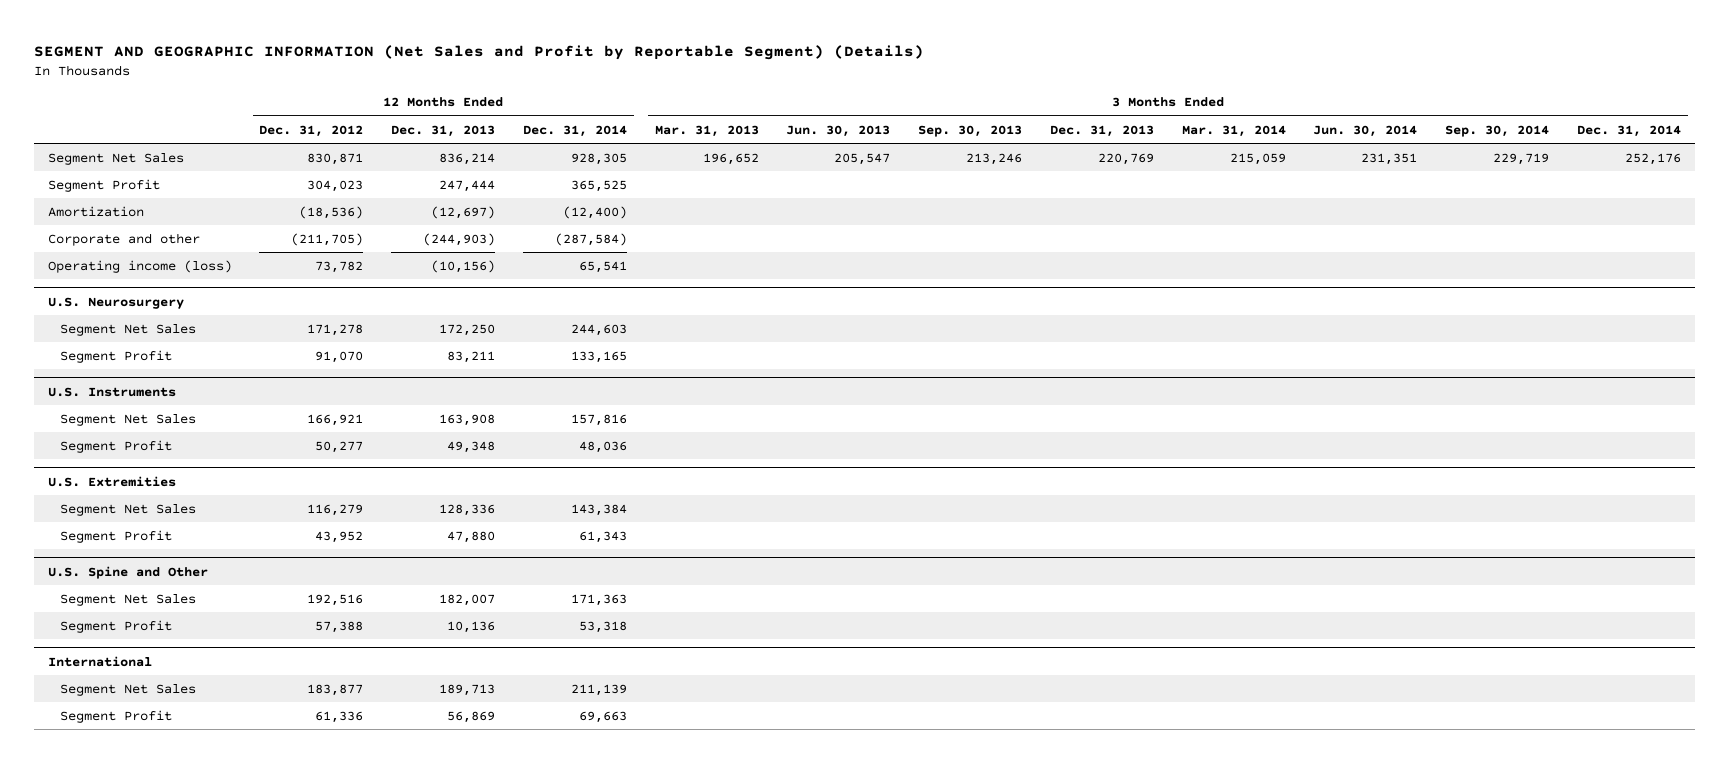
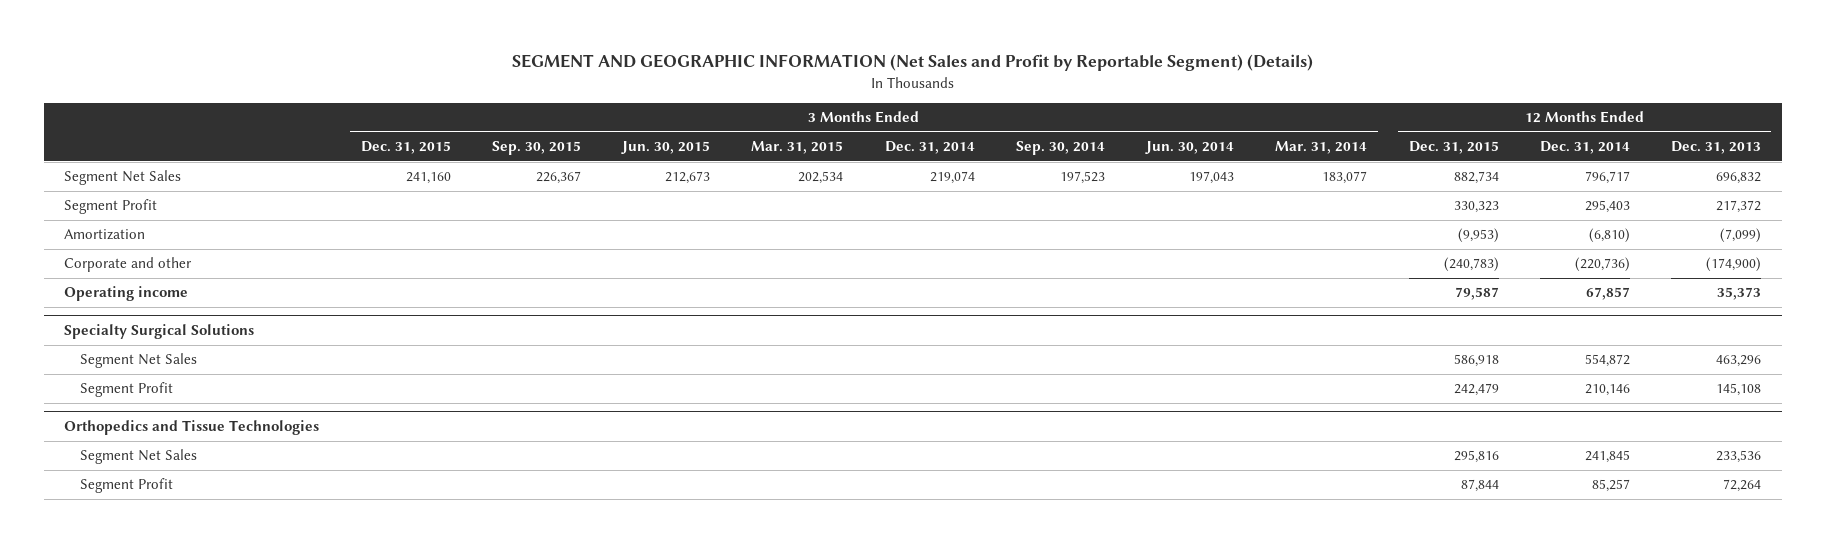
- | 12 Months Ended Dec. 31, 2012 | 12 Months Ended Dec. 31, 2013 | 12 Months Ended Dec. 31, 2014 | 3 Months Ended Mar. 31, 2013 | 3 Months Ended Jun. 30, 2013 | 3 Months Ended Sep. 30, 2013 | 3 Months Ended Dec. 31, 2013 | 3 Months Ended Mar. 31, 2014 | 3 Months Ended Jun. 30, 2014 | 3 Months Ended Sep. 30, 2014 | 3 Months Ended Dec. 31, 2014
+ | 3 Months Ended Dec. 31, 2015 | 3 Months Ended Sep. 30, 2015 | 3 Months Ended Jun. 30, 2015 | 3 Months Ended Mar. 31, 2015 | 3 Months Ended Dec. 31, 2014 | 3 Months Ended Sep. 30, 2014 | 3 Months Ended Jun. 30, 2014 | 3 Months Ended Mar. 31, 2014 | 12 Months Ended Dec. 31, 2015 | 12 Months Ended Dec. 31, 2014 | 12 Months Ended Dec. 31, 2013
- Segment Net Sales | 830,871 | 836,214 | 928,305 | 196,652 | 205,547 | 213,246 | 220,769 | 215,059 | 231,351 | 229,719 | 252,176
- Segment Profit | 304,023 | 247,444 | 365,525 | | | | | | | |
- Amortization | (18,536) | (12,697) | (12,400) | | | | | | | |
- Corporate and other | (211,705) | (244,903) | (287,584) | | | | | | | |
- Operating income (loss) | 73,782 | (10,156) | 65,541 | | | | | | | |
- U.S. Neurosurgery
- Segment Net Sales | 171,278 | 172,250 | 244,603 | | | | | | | |
- Segment Profit | 91,070 | 83,211 | 133,165 | | | | | | | |
- U.S. Instruments
- Segment Net Sales | 166,921 | 163,908 | 157,816 | | | | | | | |
- Segment Profit | 50,277 | 49,348 | 48,036 | | | | | | | |
- U.S. Extremities
- Segment Net Sales | 116,279 | 128,336 | 143,384 | | | | | | | |
- Segment Profit | 43,952 | 47,880 | 61,343 | | | | | | | |
- U.S. Spine and Other
- Segment Net Sales | 192,516 | 182,007 | 171,363 | | | | | | | |
- Segment Profit | 57,388 | 10,136 | 53,318 | | | | | | | |
- International
- Segment Net Sales | 183,877 | 189,713 | 211,139 | | | | | | | |
- Segment Profit | 61,336 | 56,869 | 69,663 | | | | | | | |
+ Segment Net Sales | 241,160 | 226,367 | 212,673 | 202,534 | 219,074 | 197,523 | 197,043 | 183,077 | 882,734 | 796,717 | 696,832
+ Segment Profit | | | | | | | | | 330,323 | 295,403 | 217,372
+ Amortization | | | | | | | | | (9,953) | (6,810) | (7,099)
+ Corporate and other | | | | | | | | | (240,783) | (220,736) | (174,900)
+ Operating income | | | | | | | | | 79,587 | 67,857 | 35,373
+ Specialty Surgical Solutions
+ Segment Net Sales | | | | | | | | | 586,918 | 554,872 | 463,296
+ Segment Profit | | | | | | | | | 242,479 | 210,146 | 145,108
+ Orthopedics and Tissue Technologies
+ Segment Net Sales | | | | | | | | | 295,816 | 241,845 | 233,536
+ Segment Profit | | | | | | | | | 87,844 | 85,257 | 72,264

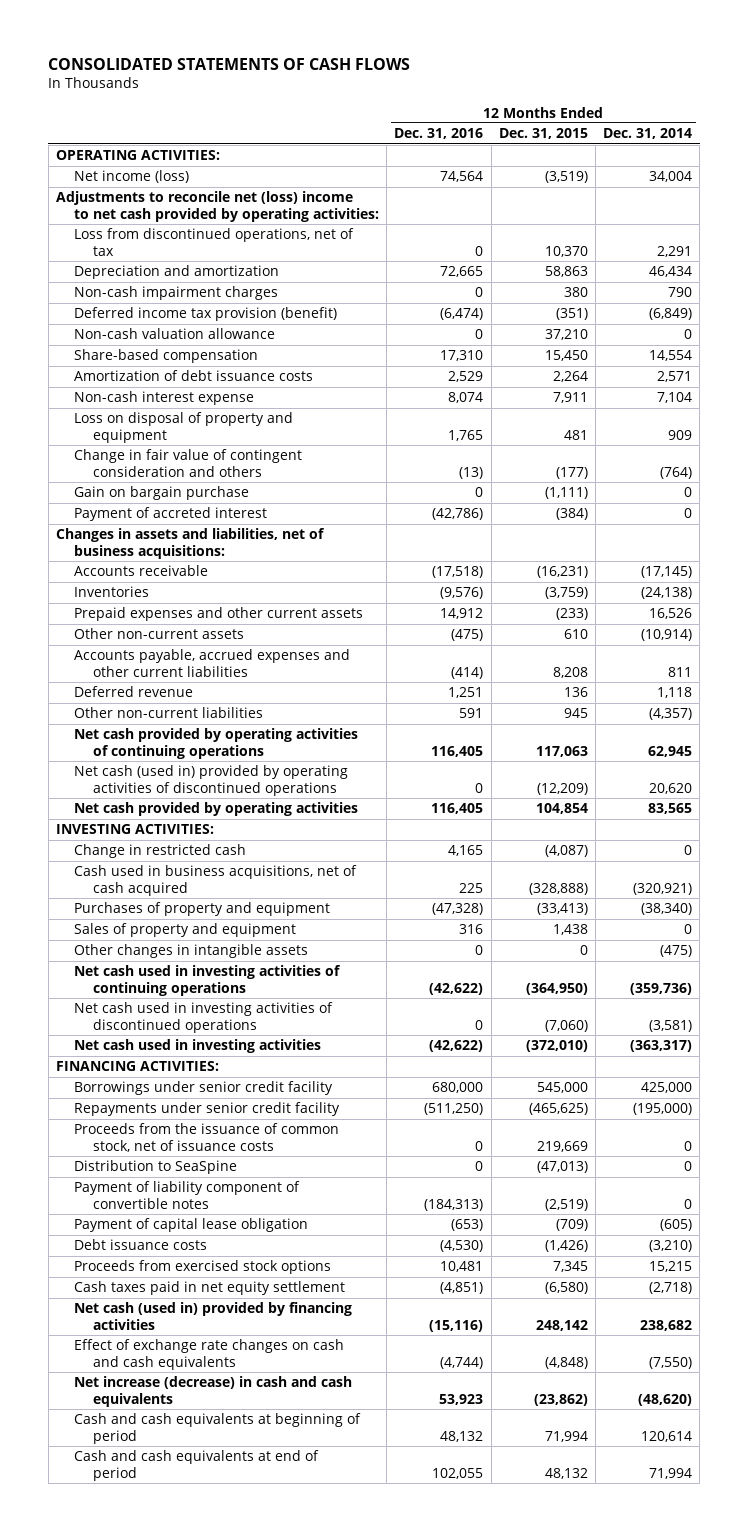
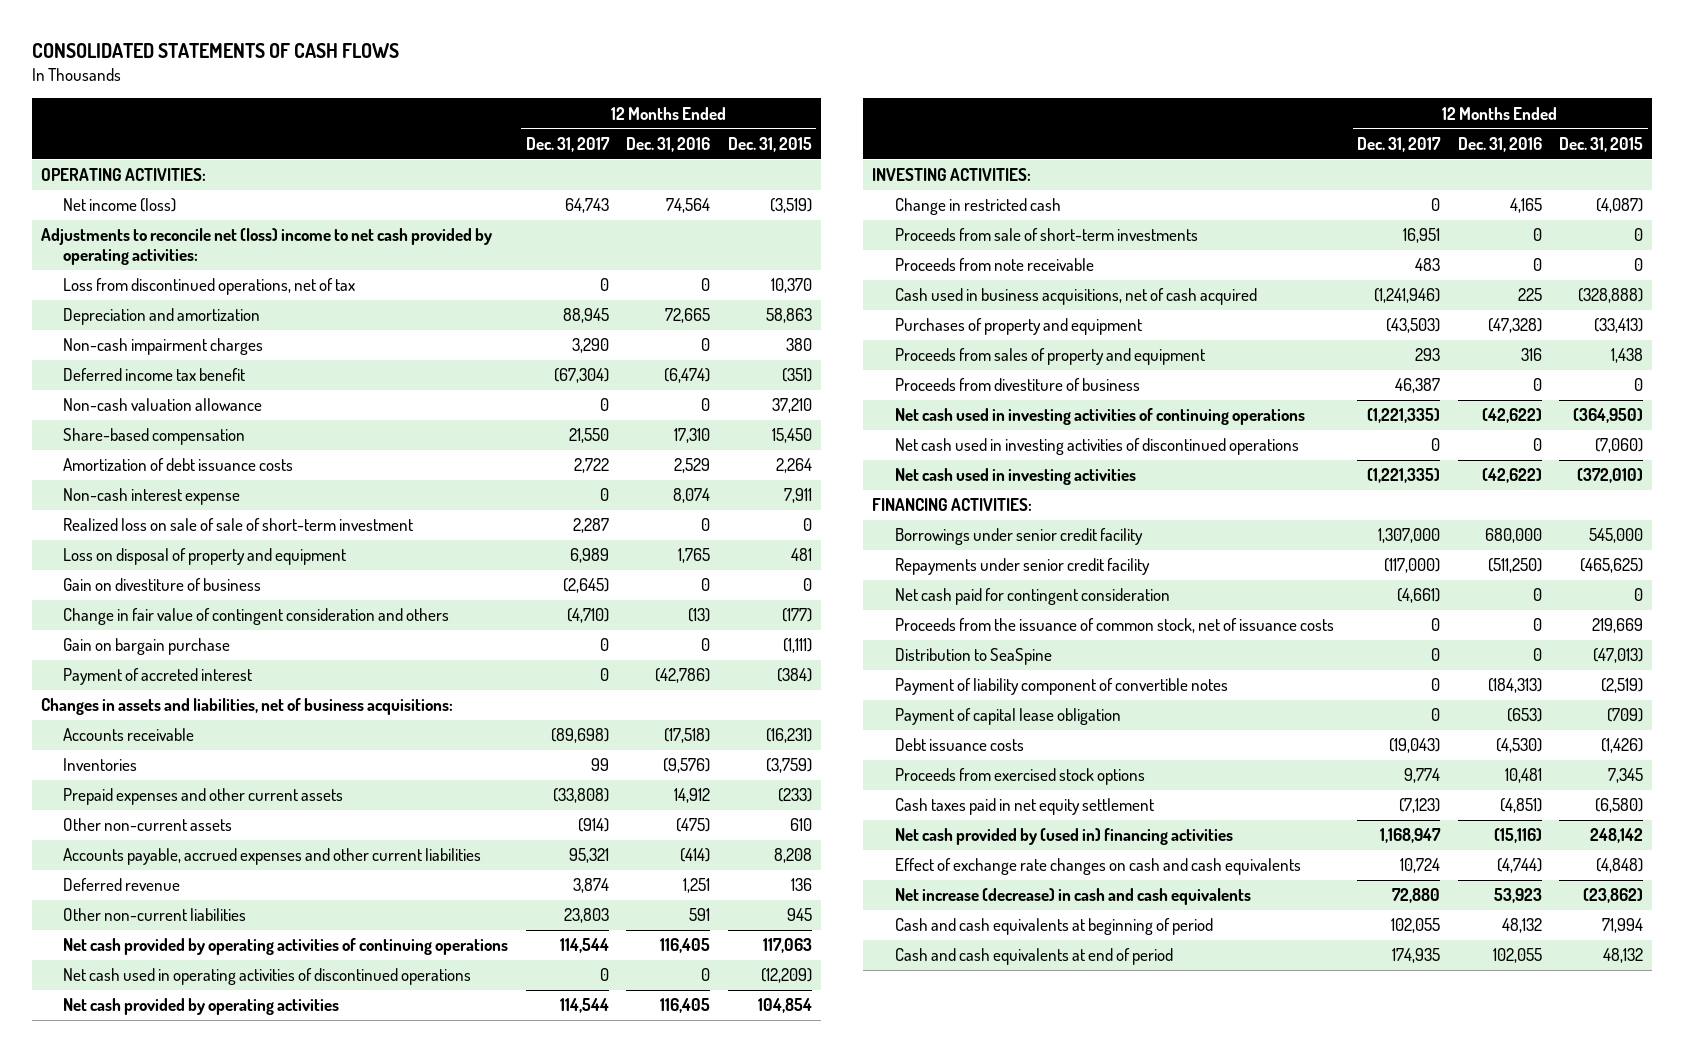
- | 12 Months Ended Dec. 31, 2016 | 12 Months Ended Dec. 31, 2015 | 12 Months Ended Dec. 31, 2014
+ | 12 Months Ended Dec. 31, 2017 | 12 Months Ended Dec. 31, 2016 | 12 Months Ended Dec. 31, 2015
- Deferred income tax provision (benefit) | (6,474) | (351) | (6,849)
+ Deferred income tax benefit | (67,304) | (6,474) | (351)
+ Realized loss on sale of sale of short-term investment | 2,287 | 0 | 0
+ Gain on divestiture of business | (2,645) | 0 | 0
- Net cash (used in) provided by operating activities of discontinued operations | 0 | (12,209) | 20,620
+ Net cash used in operating activities of discontinued operations | 0 | 0 | (12,209)
+ Proceeds from sale of short-term investments | 16,951 | 0 | 0
+ Proceeds from note receivable | 483 | 0 | 0
- Sales of property and equipment | 316 | 1,438 | 0
- Other changes in intangible assets | 0 | 0 | (475)
+ Proceeds from sales of property and equipment | 293 | 316 | 1,438
+ Proceeds from divestiture of business | 46,387 | 0 | 0
+ Net cash paid for contingent consideration | (4,661) | 0 | 0
- Net cash (used in) provided by financing activities | (15,116) | 248,142 | 238,682
+ Net cash provided by (used in) financing activities | 1,168,947 | (15,116) | 248,142

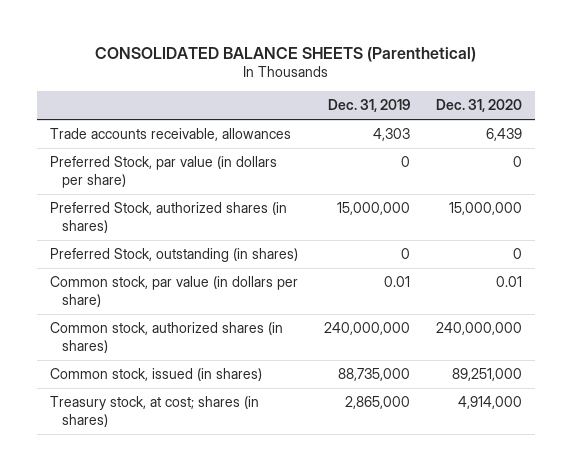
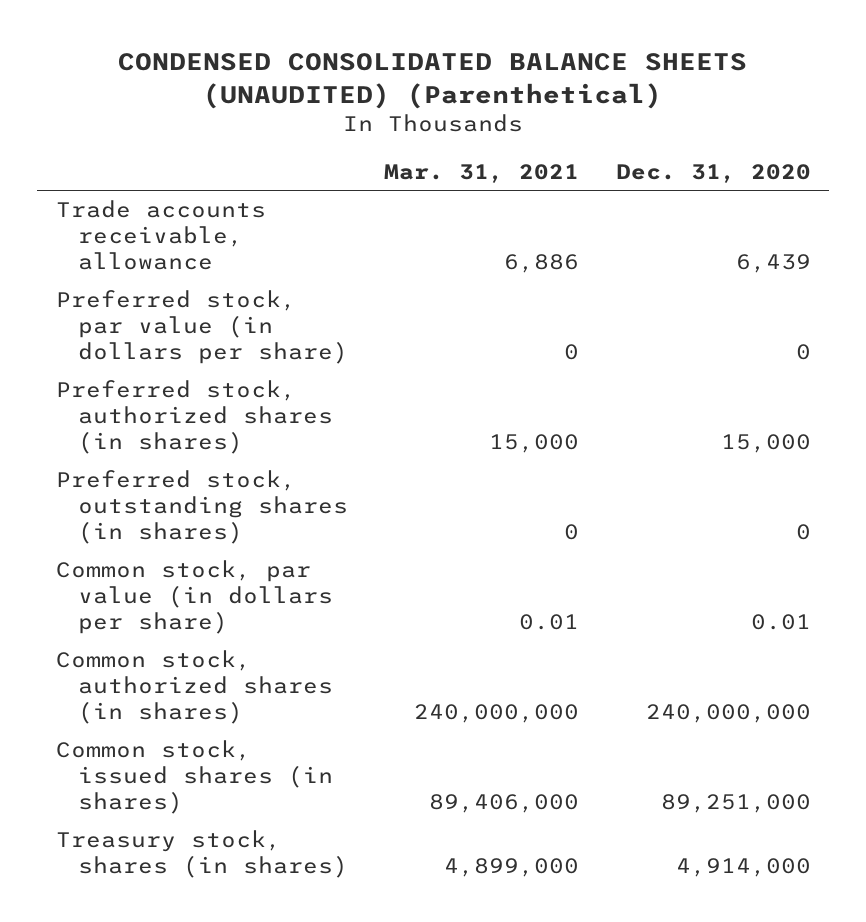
- CONSOLIDATED BALANCE SHEETS (Parenthetical)
+ CONDENSED CONSOLIDATED BALANCE SHEETS (UNAUDITED) (Parenthetical)
- | Dec. 31, 2019 | Dec. 31, 2020
+ | Mar. 31, 2021 | Dec. 31, 2020
- Trade accounts receivable, allowances | 4,303 | 6,439
- Preferred Stock, par value (in dollars per share) | 0 | 0
- Preferred Stock, authorized shares (in shares) | 15,000,000 | 15,000,000
- Preferred Stock, outstanding (in shares) | 0 | 0
+ Trade accounts receivable, allowance | 6,886 | 6,439
+ Preferred stock, par value (in dollars per share) | 0 | 0
+ Preferred stock, authorized shares (in shares) | 15,000 | 15,000
+ Preferred stock, outstanding shares (in shares) | 0 | 0
- Common stock, issued (in shares) | 88,735,000 | 89,251,000
- Treasury stock, at cost; shares (in shares) | 2,865,000 | 4,914,000
+ Common stock, issued shares (in shares) | 89,406,000 | 89,251,000
+ Treasury stock, shares (in shares) | 4,899,000 | 4,914,000

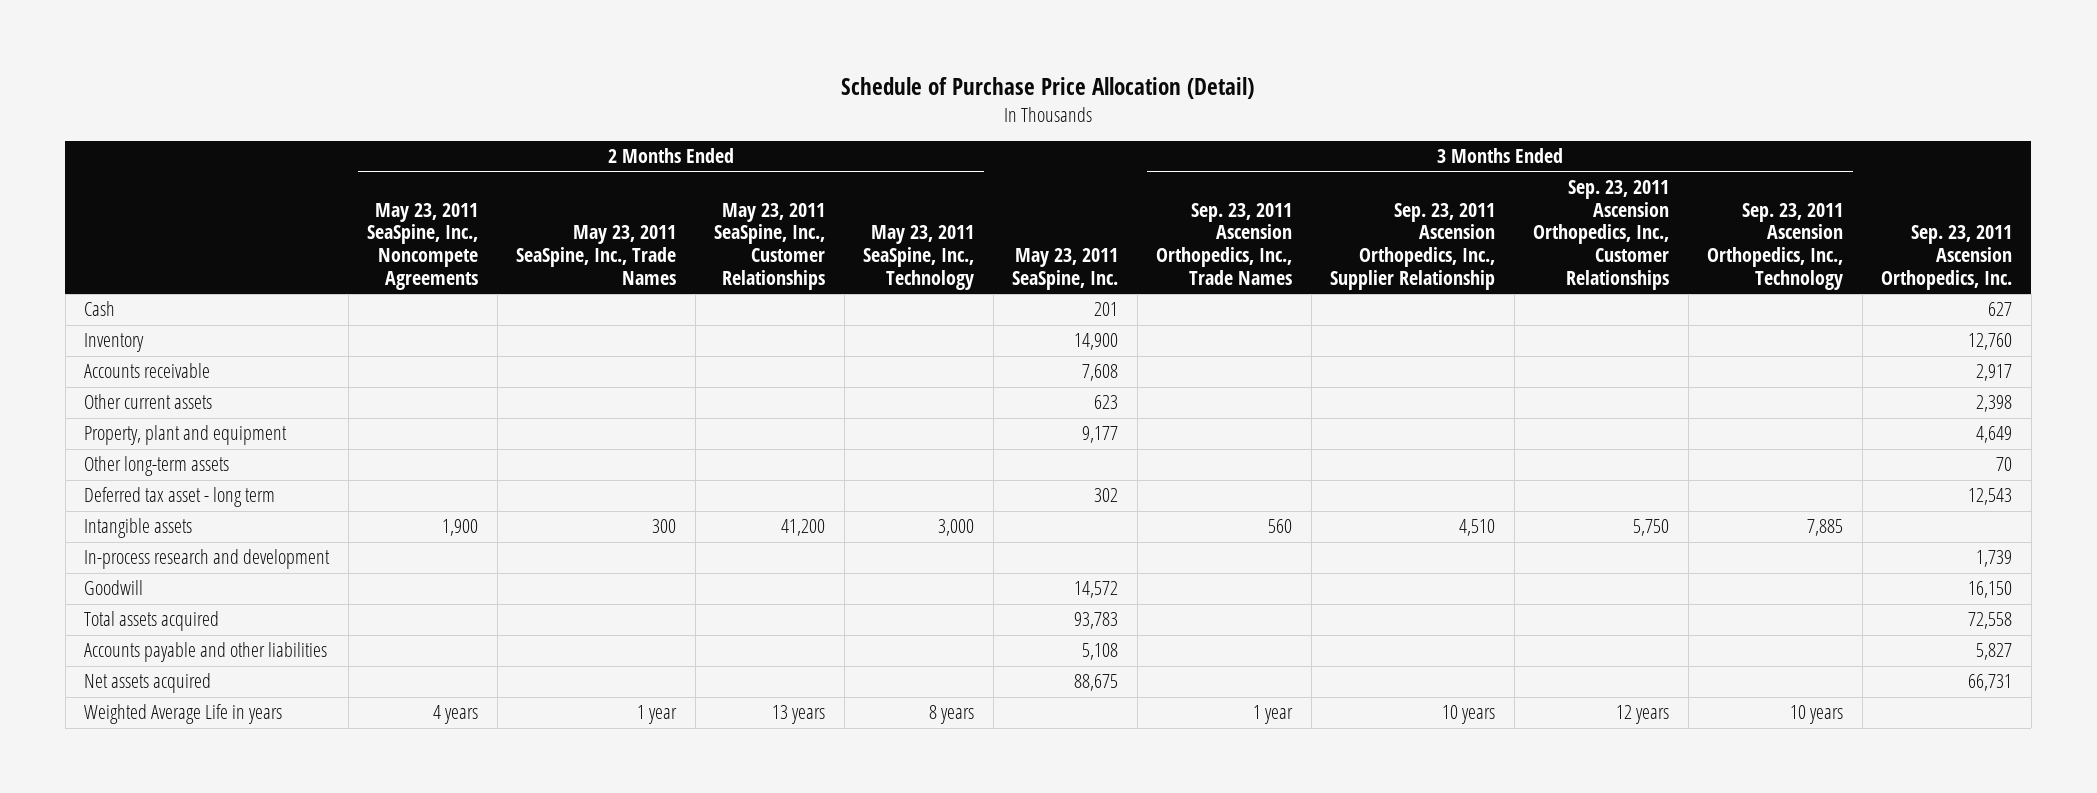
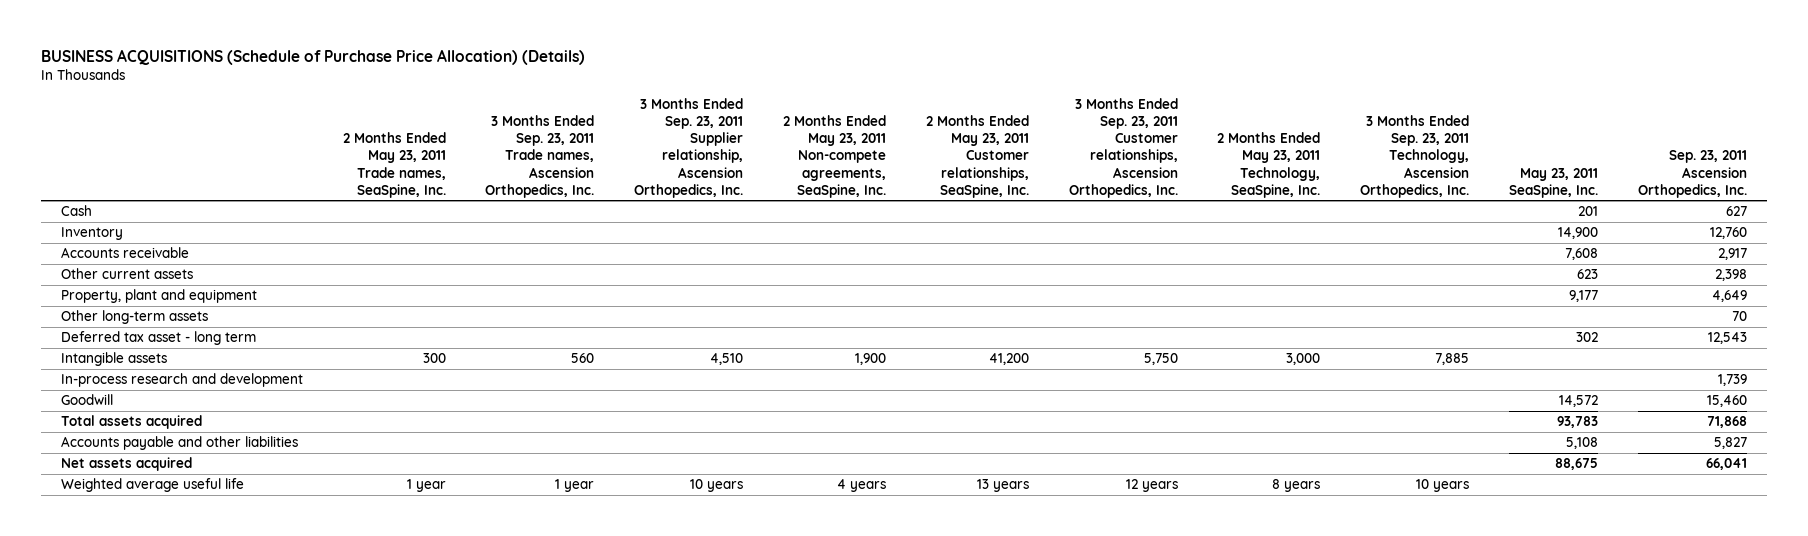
- Schedule of Purchase Price Allocation (Detail)
+ BUSINESS ACQUISITIONS (Schedule of Purchase Price Allocation) (Details)
- | 2 Months Ended May 23, 2011 SeaSpine, Inc., Noncompete Agreements | 2 Months Ended May 23, 2011 SeaSpine, Inc., Trade Names | 2 Months Ended May 23, 2011 SeaSpine, Inc., Customer Relationships | 2 Months Ended May 23, 2011 SeaSpine, Inc., Technology | May 23, 2011 SeaSpine, Inc. | 3 Months Ended Sep. 23, 2011 Ascension Orthopedics, Inc., Trade Names | 3 Months Ended Sep. 23, 2011 Ascension Orthopedics, Inc., Supplier Relationship | 3 Months Ended Sep. 23, 2011 Ascension Orthopedics, Inc., Customer Relationships | 3 Months Ended Sep. 23, 2011 Ascension Orthopedics, Inc., Technology | Sep. 23, 2011 Ascension Orthopedics, Inc.
+ | 2 Months Ended May 23, 2011 Trade names, SeaSpine, Inc. | 3 Months Ended Sep. 23, 2011 Trade names, Ascension Orthopedics, Inc. | 3 Months Ended Sep. 23, 2011 Supplier relationship, Ascension Orthopedics, Inc. | 2 Months Ended May 23, 2011 Non-compete agreements, SeaSpine, Inc. | 2 Months Ended May 23, 2011 Customer relationships, SeaSpine, Inc. | 3 Months Ended Sep. 23, 2011 Customer relationships, Ascension Orthopedics, Inc. | 2 Months Ended May 23, 2011 Technology, SeaSpine, Inc. | 3 Months Ended Sep. 23, 2011 Technology, Ascension Orthopedics, Inc. | May 23, 2011 SeaSpine, Inc. | Sep. 23, 2011 Ascension Orthopedics, Inc.
- Goodwill | | | | | 14,572 | | | | | 16,150
- Total assets acquired | | | | | 93,783 | | | | | 72,558
+ Goodwill | | | | | | | | | 14,572 | 15,460
+ Total assets acquired | | | | | | | | | 93,783 | 71,868
- Net assets acquired | | | | | 88,675 | | | | | 66,731
- Weighted Average Life in years | 4 years | 1 year | 13 years | 8 years | | 1 year | 10 years | 12 years | 10 years |
+ Net assets acquired | | | | | | | | | 88,675 | 66,041
+ Weighted average useful life | 1 year | 1 year | 10 years | 4 years | 13 years | 12 years | 8 years | 10 years | |

